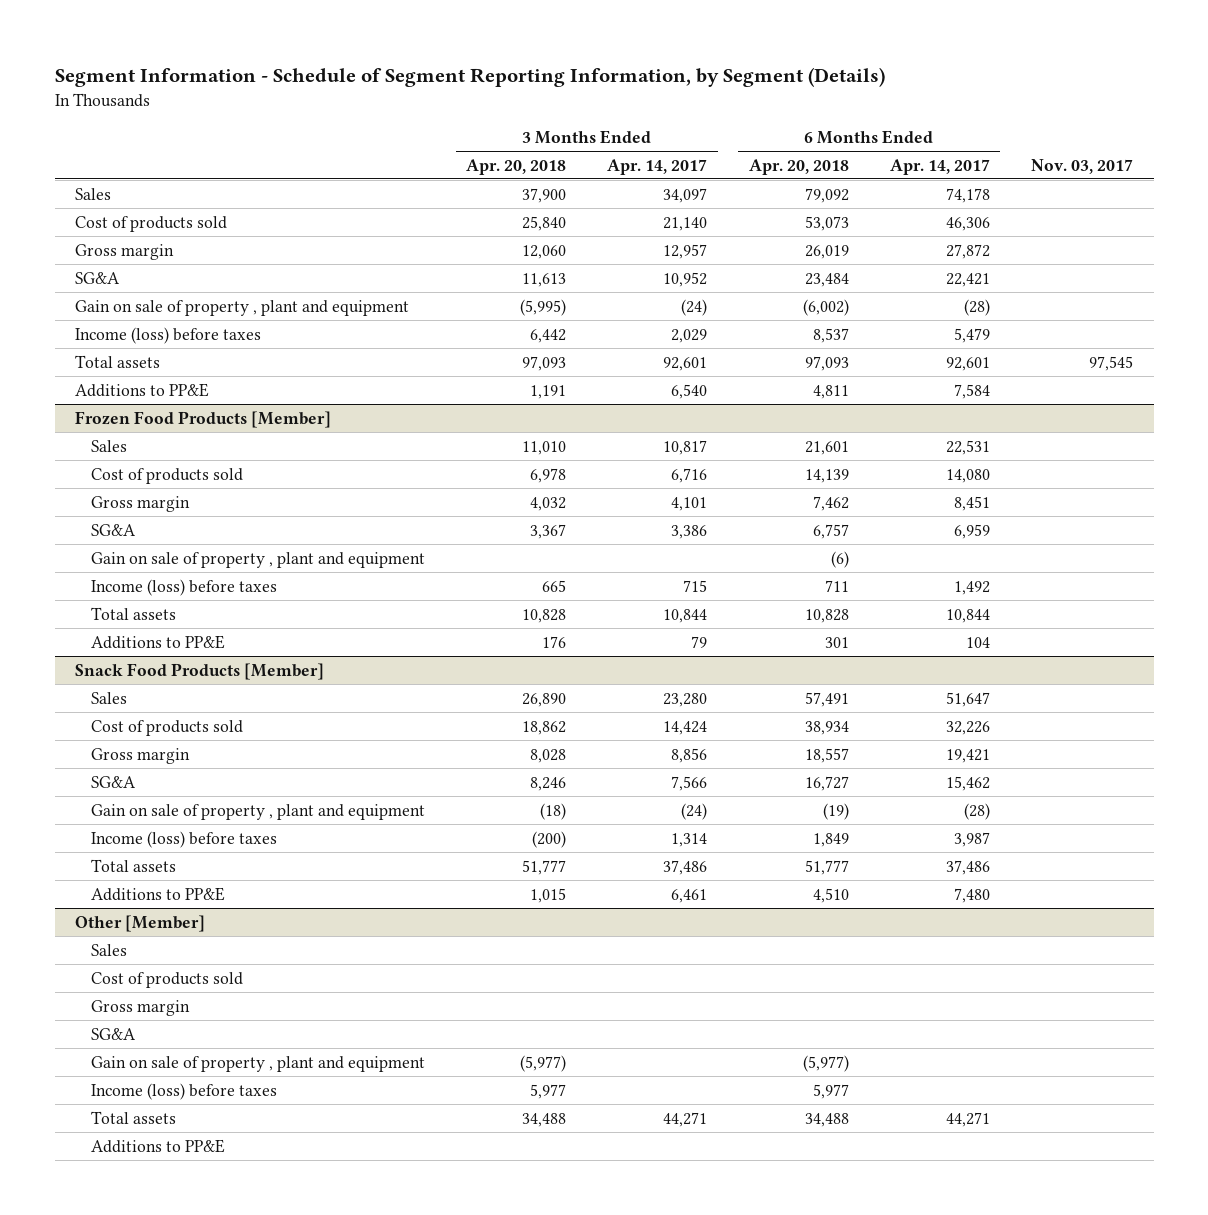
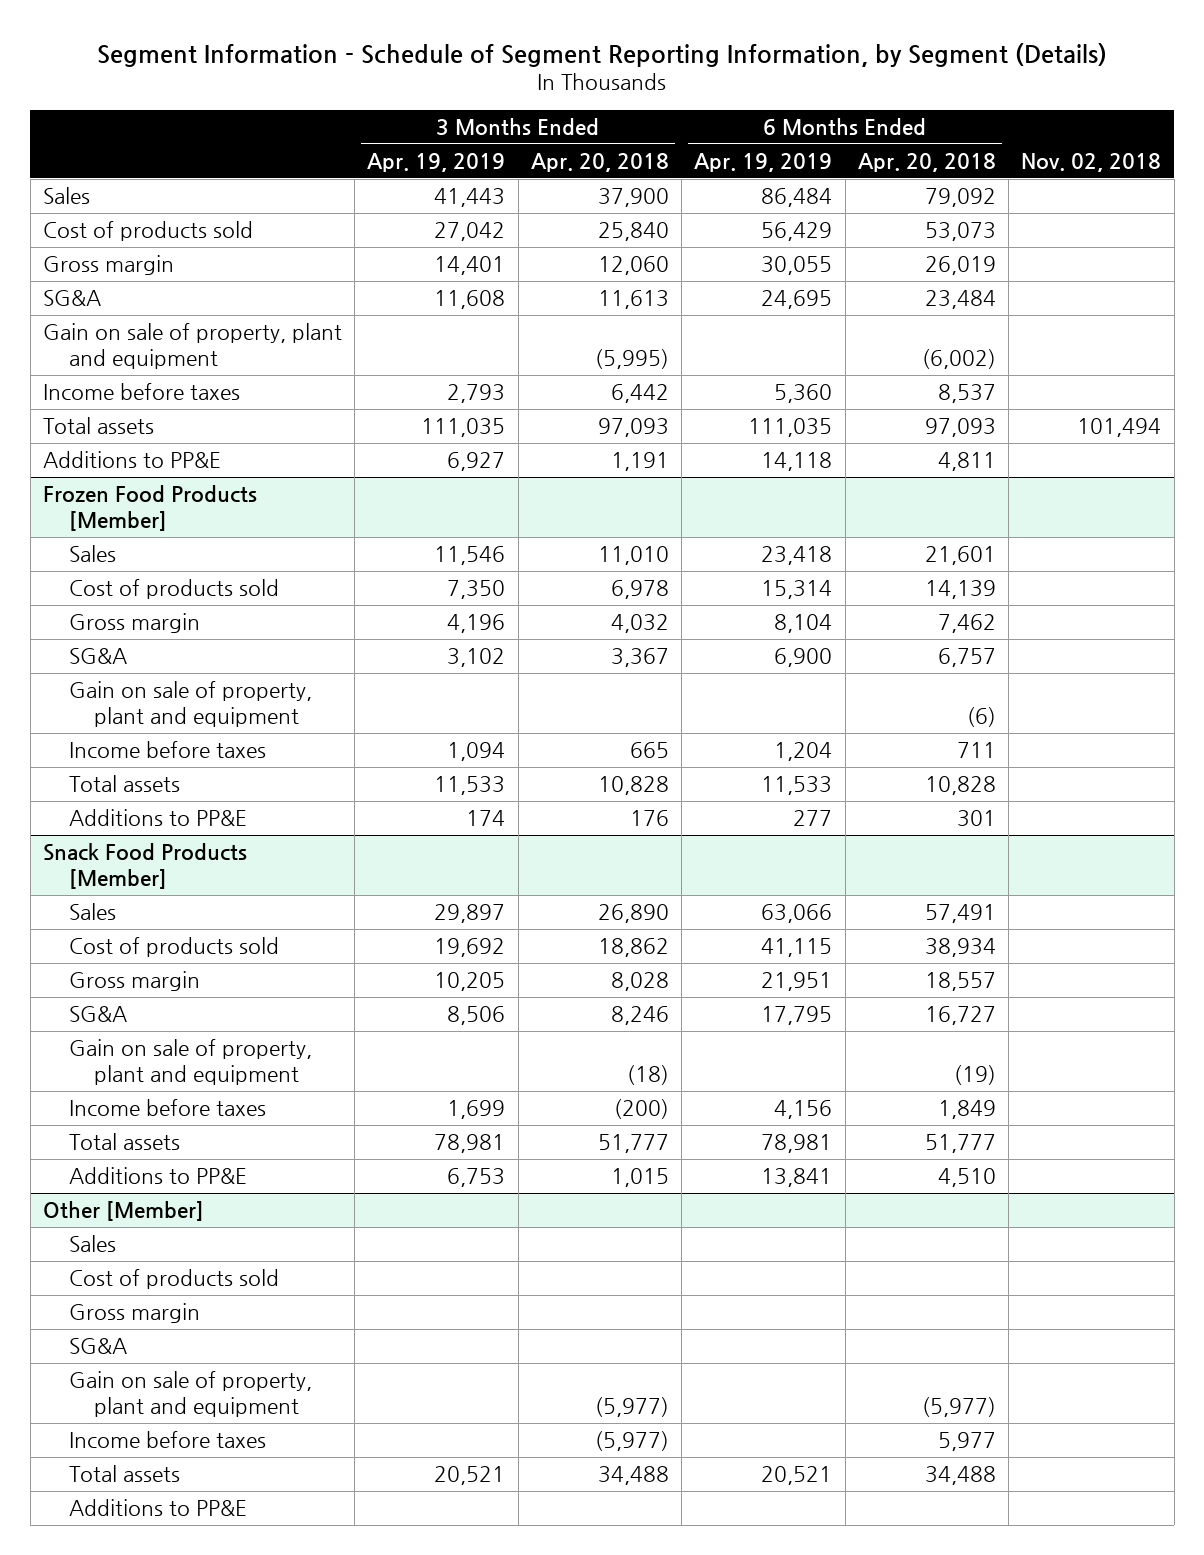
- | 3 Months Ended Apr. 20, 2018 | 3 Months Ended Apr. 14, 2017 | 6 Months Ended Apr. 20, 2018 | 6 Months Ended Apr. 14, 2017 | Nov. 03, 2017
+ | 3 Months Ended Apr. 19, 2019 | 3 Months Ended Apr. 20, 2018 | 6 Months Ended Apr. 19, 2019 | 6 Months Ended Apr. 20, 2018 | Nov. 02, 2018
- Gain on sale of property , plant and equipment | (5,995) | (24) | (6,002) | (28) |
- Income (loss) before taxes | 6,442 | 2,029 | 8,537 | 5,479 |
+ Gain on sale of property, plant and equipment | | (5,995) | | (6,002) |
+ Income before taxes | 2,793 | 6,442 | 5,360 | 8,537 |
@ Frozen Food Products [Member]
- Gain on sale of property , plant and equipment | | | (6) | |
- Income (loss) before taxes | 665 | 715 | 711 | 1,492 |
+ Gain on sale of property, plant and equipment | | | | (6) |
+ Income before taxes | 1,094 | 665 | 1,204 | 711 |
@ Snack Food Products [Member]
- Gain on sale of property , plant and equipment | (18) | (24) | (19) | (28) |
- Income (loss) before taxes | (200) | 1,314 | 1,849 | 3,987 |
+ Gain on sale of property, plant and equipment | | (18) | | (19) |
+ Income before taxes | 1,699 | (200) | 4,156 | 1,849 |
@ Other [Member]
- Gain on sale of property , plant and equipment | (5,977) | | (5,977) | |
- Income (loss) before taxes | 5,977 | | 5,977 | |
+ Gain on sale of property, plant and equipment | | (5,977) | | (5,977) |
+ Income before taxes | | (5,977) | | 5,977 |

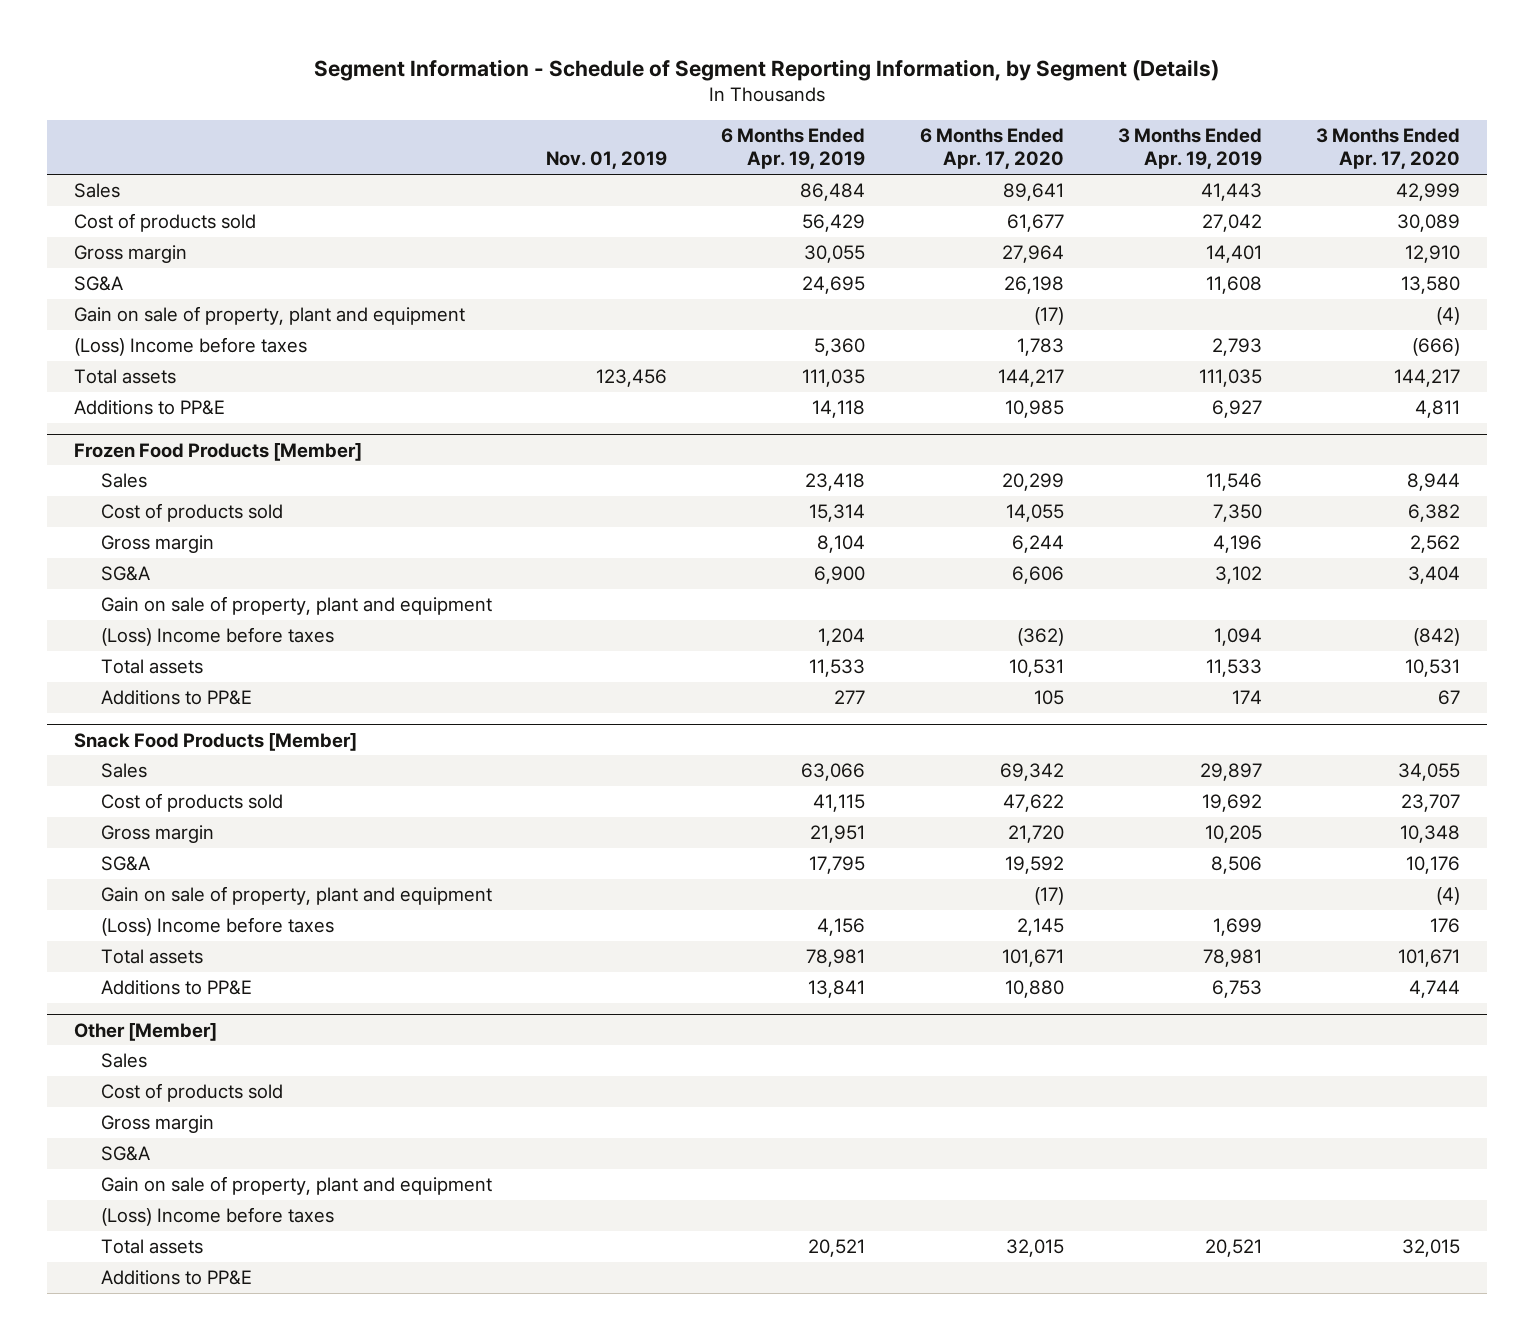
- | 3 Months Ended Apr. 19, 2019 | 3 Months Ended Apr. 20, 2018 | 6 Months Ended Apr. 19, 2019 | 6 Months Ended Apr. 20, 2018 | Nov. 02, 2018
+ | Nov. 01, 2019 | 6 Months Ended Apr. 19, 2019 | 6 Months Ended Apr. 17, 2020 | 3 Months Ended Apr. 19, 2019 | 3 Months Ended Apr. 17, 2020
- Income before taxes | 2,793 | 6,442 | 5,360 | 8,537 |
+ (Loss) Income before taxes | | 5,360 | 1,783 | 2,793 | (666)
@ Frozen Food Products [Member]
- Income before taxes | 1,094 | 665 | 1,204 | 711 |
+ (Loss) Income before taxes | | 1,204 | (362) | 1,094 | (842)
@ Snack Food Products [Member]
- Income before taxes | 1,699 | (200) | 4,156 | 1,849 |
+ (Loss) Income before taxes | | 4,156 | 2,145 | 1,699 | 176
@ Other [Member]
- Income before taxes | | (5,977) | | 5,977 |
+ (Loss) Income before taxes

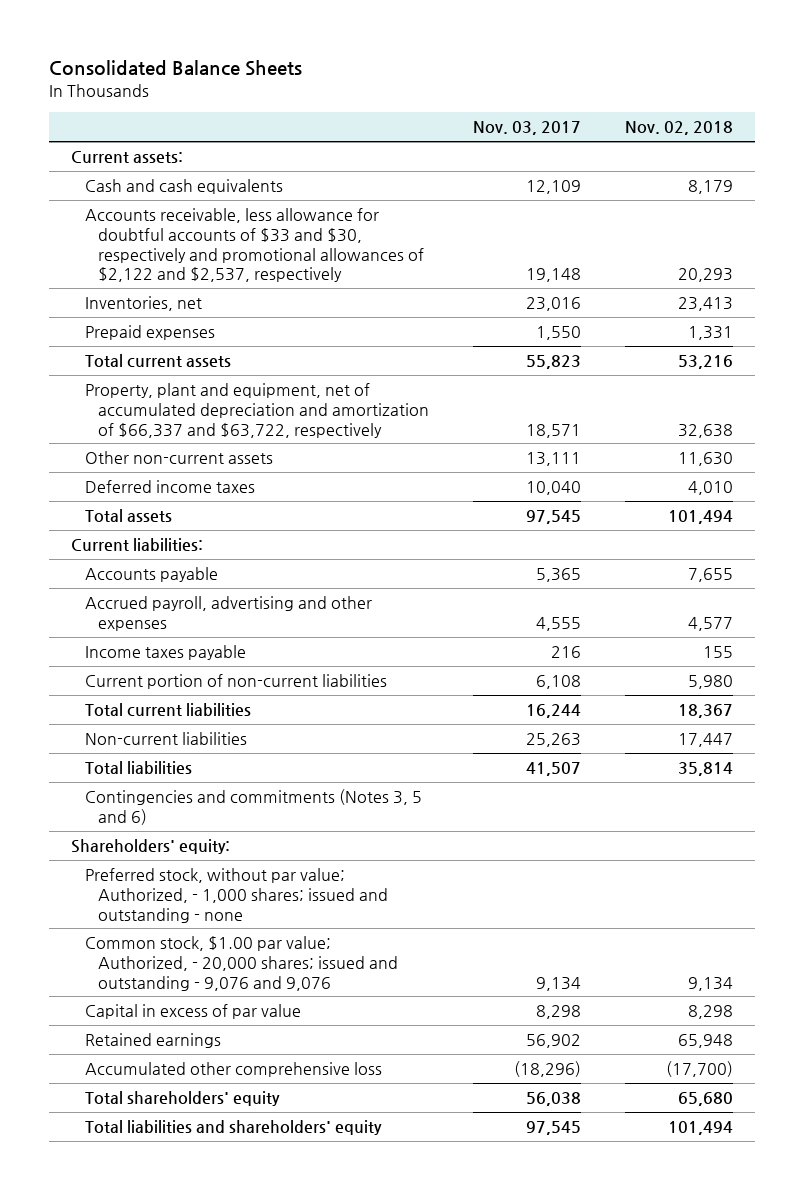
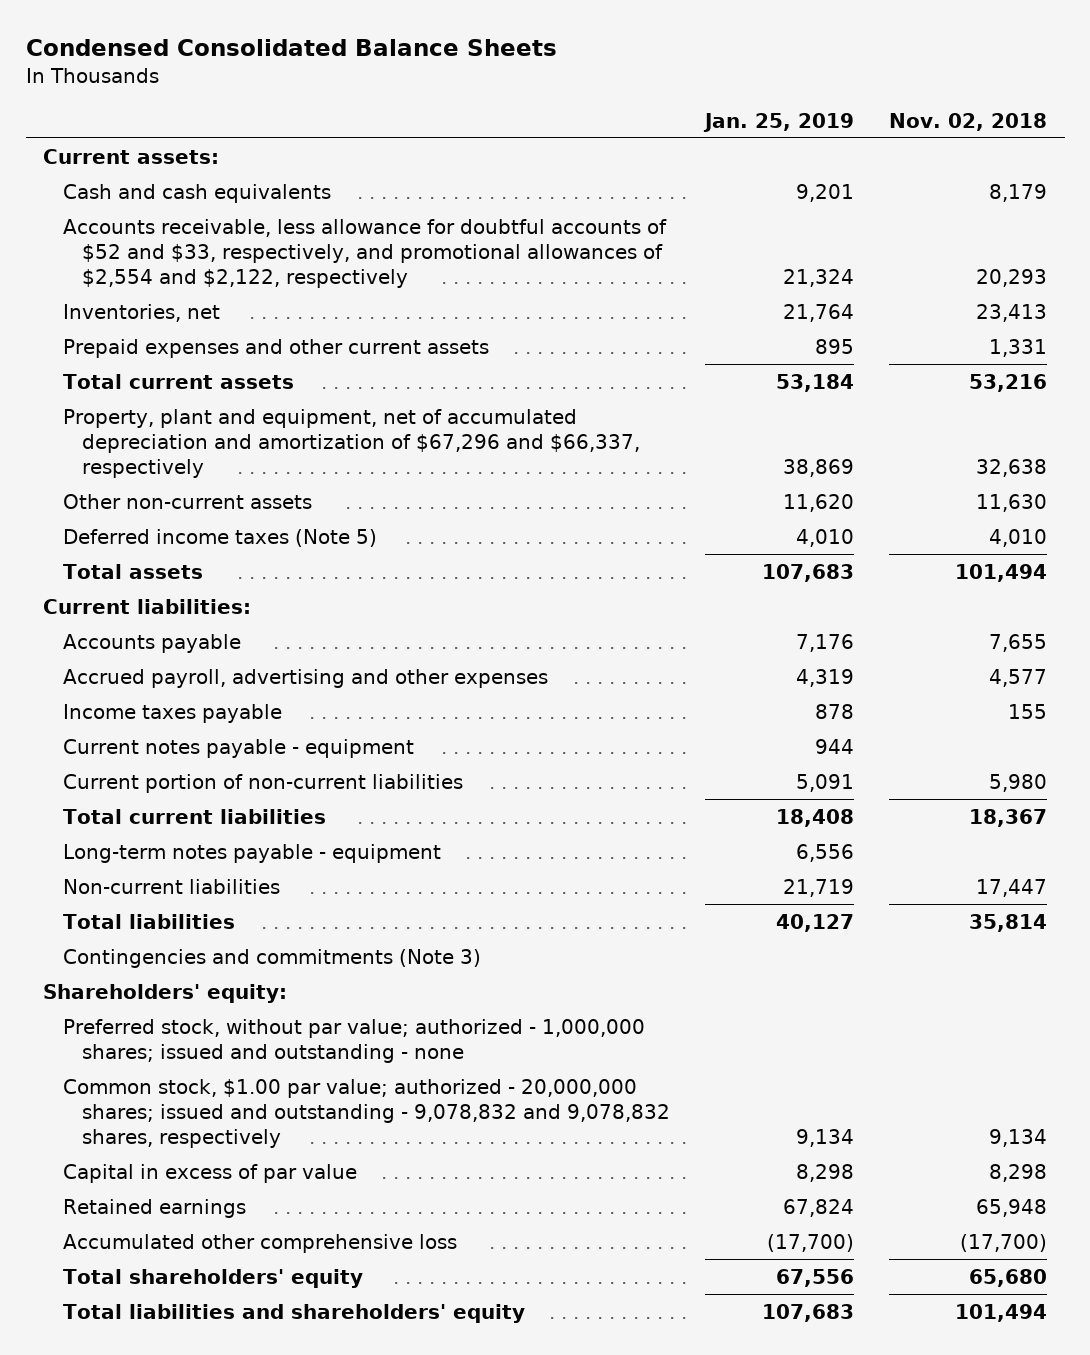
- Consolidated Balance Sheets
+ Condensed Consolidated Balance Sheets
- | Nov. 03, 2017 | Nov. 02, 2018
+ | Jan. 25, 2019 | Nov. 02, 2018
- Accounts receivable, less allowance for doubtful accounts of $33 and $30, respectively and promotional allowances of $2,122 and $2,537, respectively | 19,148 | 20,293
+ Accounts receivable, less allowance for doubtful accounts of $52 and $33, respectively, and promotional allowances of $2,554 and $2,122, respectively | 21,324 | 20,293
- Prepaid expenses | 1,550 | 1,331
+ Prepaid expenses and other current assets | 895 | 1,331
- Property, plant and equipment, net of accumulated depreciation and amortization of $66,337 and $63,722, respectively | 18,571 | 32,638
+ Property, plant and equipment, net of accumulated depreciation and amortization of $67,296 and $66,337, respectively | 38,869 | 32,638
- Deferred income taxes | 10,040 | 4,010
+ Deferred income taxes (Note 5) | 4,010 | 4,010
+ Current notes payable - equipment | 944 |
+ Long-term notes payable - equipment | 6,556 |
- Contingencies and commitments (Notes 3, 5 and 6)
+ Contingencies and commitments (Note 3)
- Preferred stock, without par value; Authorized, - 1,000 shares; issued and outstanding - none
- Common stock, $1.00 par value; Authorized, - 20,000 shares; issued and outstanding - 9,076 and 9,076 | 9,134 | 9,134
+ Preferred stock, without par value; authorized - 1,000,000 shares; issued and outstanding - none
+ Common stock, $1.00 par value; authorized - 20,000,000 shares; issued and outstanding - 9,078,832 and 9,078,832 shares, respectively | 9,134 | 9,134

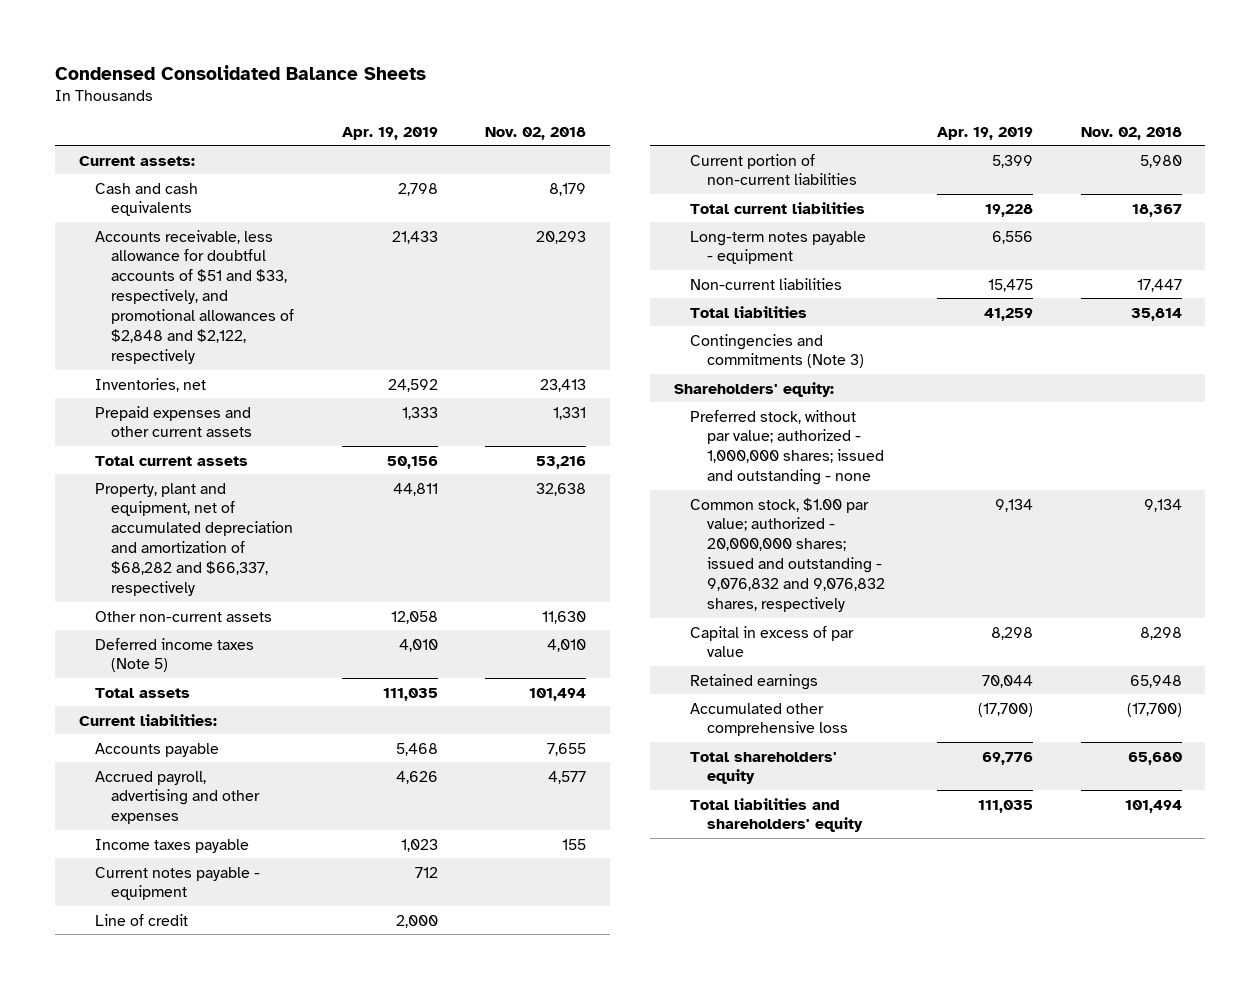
- | Jan. 25, 2019 | Nov. 02, 2018
+ | Apr. 19, 2019 | Nov. 02, 2018
- Accounts receivable, less allowance for doubtful accounts of $52 and $33, respectively, and promotional allowances of $2,554 and $2,122, respectively | 21,324 | 20,293
+ Accounts receivable, less allowance for doubtful accounts of $51 and $33, respectively, and promotional allowances of $2,848 and $2,122, respectively | 21,433 | 20,293
- Property, plant and equipment, net of accumulated depreciation and amortization of $67,296 and $66,337, respectively | 38,869 | 32,638
+ Property, plant and equipment, net of accumulated depreciation and amortization of $68,282 and $66,337, respectively | 44,811 | 32,638
+ Line of credit | 2,000 |
- Common stock, $1.00 par value; authorized - 20,000,000 shares; issued and outstanding - 9,078,832 and 9,078,832 shares, respectively | 9,134 | 9,134
+ Common stock, $1.00 par value; authorized - 20,000,000 shares; issued and outstanding - 9,076,832 and 9,076,832 shares, respectively | 9,134 | 9,134

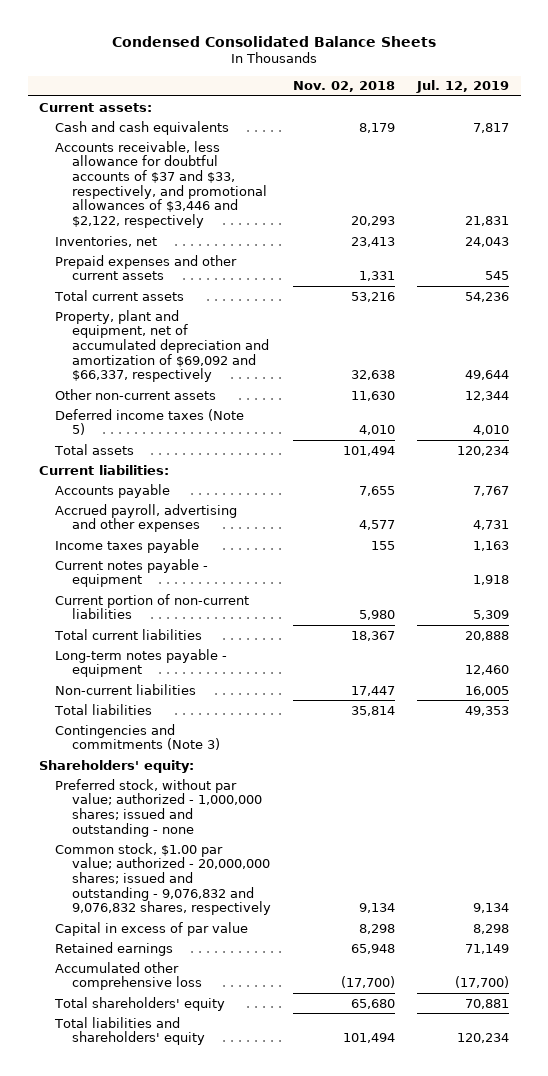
- | Apr. 19, 2019 | Nov. 02, 2018
+ | Nov. 02, 2018 | Jul. 12, 2019
- Accounts receivable, less allowance for doubtful accounts of $51 and $33, respectively, and promotional allowances of $2,848 and $2,122, respectively | 21,433 | 20,293
+ Accounts receivable, less allowance for doubtful accounts of $37 and $33, respectively, and promotional allowances of $3,446 and $2,122, respectively | 20,293 | 21,831
- Property, plant and equipment, net of accumulated depreciation and amortization of $68,282 and $66,337, respectively | 44,811 | 32,638
+ Property, plant and equipment, net of accumulated depreciation and amortization of $69,092 and $66,337, respectively | 32,638 | 49,644
- Line of credit | 2,000 |

